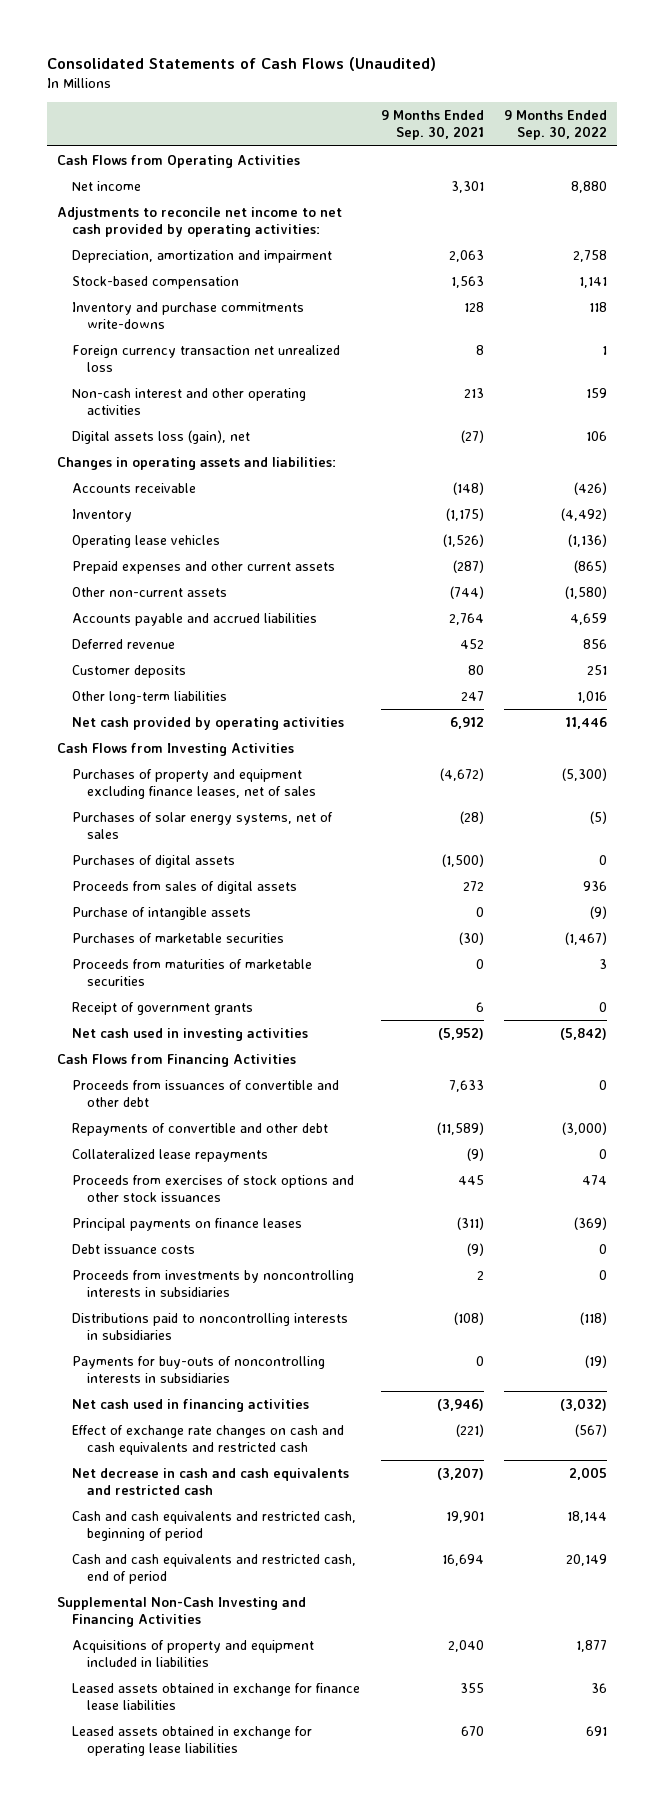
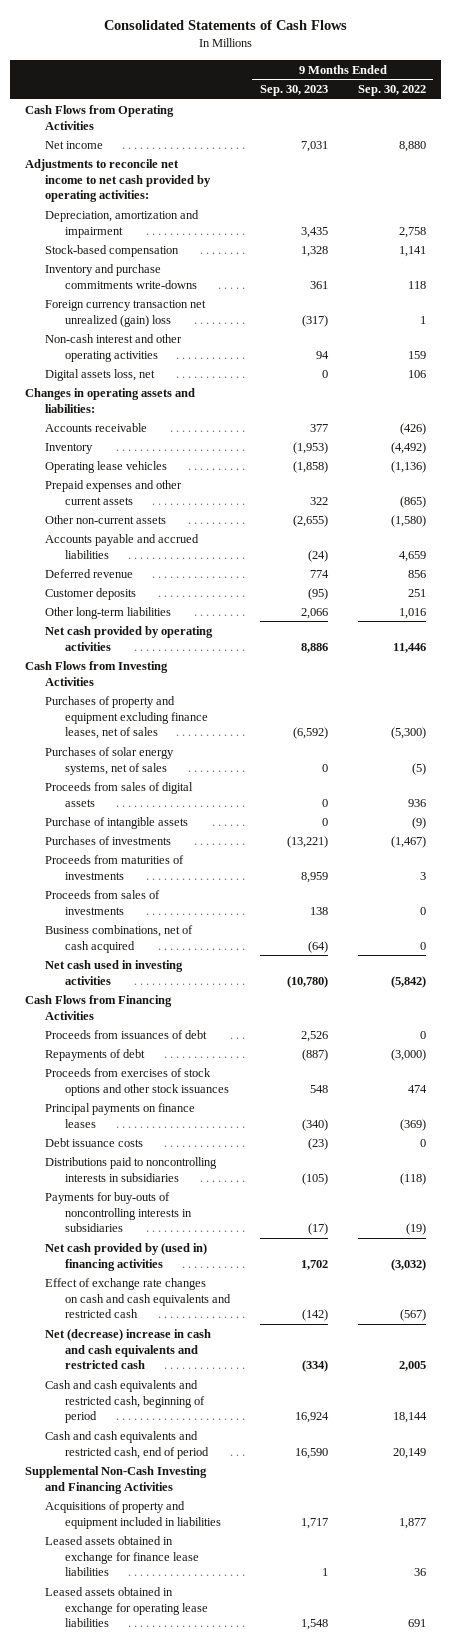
- Consolidated Statements of Cash Flows (Unaudited)
+ Consolidated Statements of Cash Flows
- | 9 Months Ended Sep. 30, 2021 | 9 Months Ended Sep. 30, 2022
+ | 9 Months Ended Sep. 30, 2023 | 9 Months Ended Sep. 30, 2022
- Foreign currency transaction net unrealized loss | 8 | 1
+ Foreign currency transaction net unrealized (gain) loss | (317) | 1
- Digital assets loss (gain), net | (27) | 106
+ Digital assets loss, net | 0 | 106
- Purchases of digital assets | (1,500) | 0
- Purchases of marketable securities | (30) | (1,467)
- Proceeds from maturities of marketable securities | 0 | 3
- Receipt of government grants | 6 | 0
+ Purchases of investments | (13,221) | (1,467)
+ Proceeds from maturities of investments | 8,959 | 3
+ Proceeds from sales of investments | 138 | 0
+ Business combinations, net of cash acquired | (64) | 0
- Proceeds from issuances of convertible and other debt | 7,633 | 0
- Repayments of convertible and other debt | (11,589) | (3,000)
- Collateralized lease repayments | (9) | 0
+ Proceeds from issuances of debt | 2,526 | 0
+ Repayments of debt | (887) | (3,000)
- Proceeds from investments by noncontrolling interests in subsidiaries | 2 | 0
- Net cash used in financing activities | (3,946) | (3,032)
+ Net cash provided by (used in) financing activities | 1,702 | (3,032)
- Net decrease in cash and cash equivalents and restricted cash | (3,207) | 2,005
+ Net (decrease) increase in cash and cash equivalents and restricted cash | (334) | 2,005

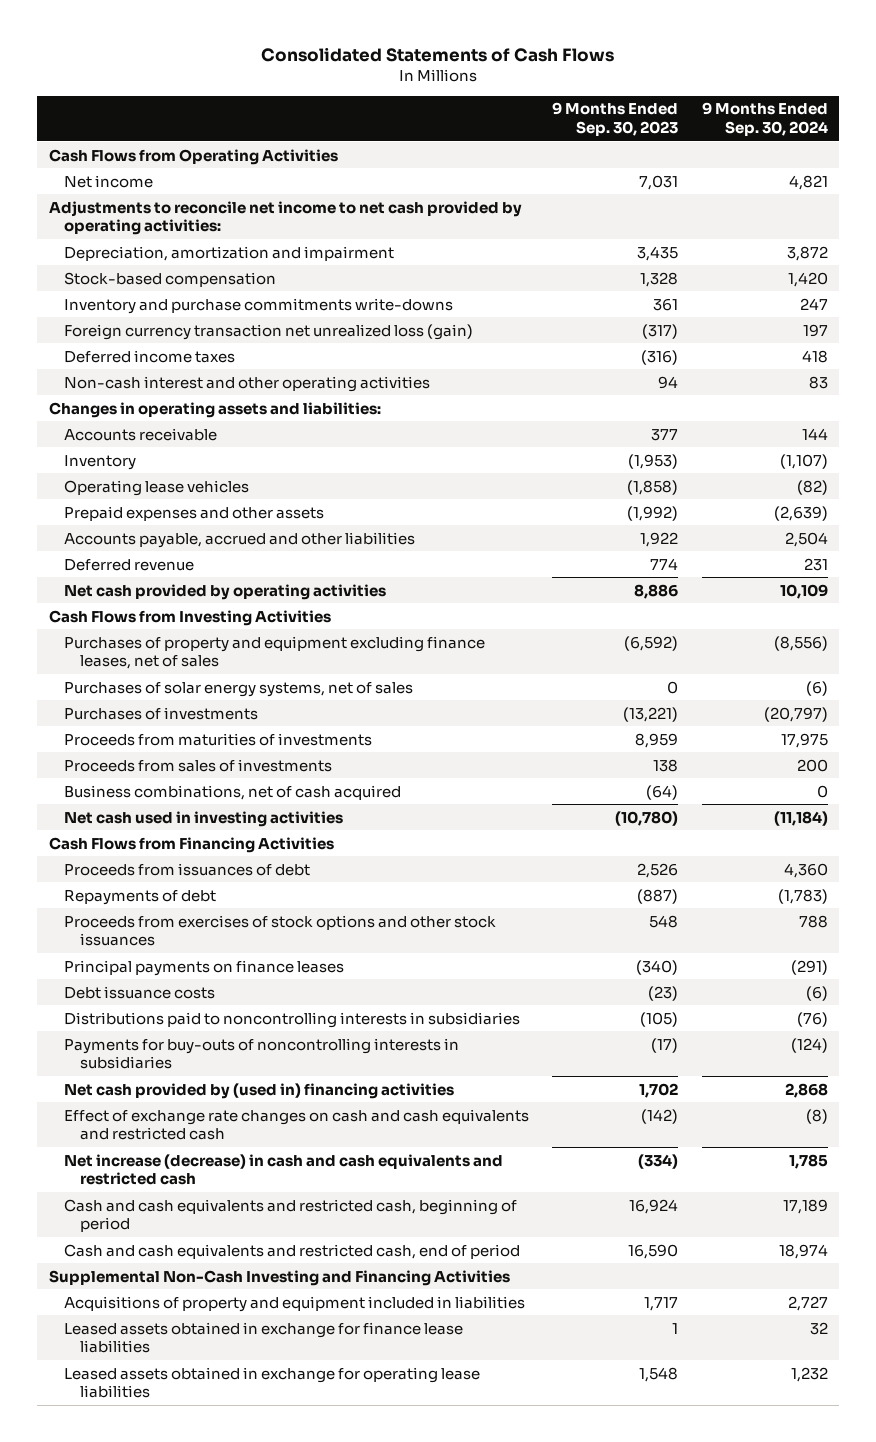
- | 9 Months Ended Sep. 30, 2023 | 9 Months Ended Sep. 30, 2022
+ | 9 Months Ended Sep. 30, 2023 | 9 Months Ended Sep. 30, 2024
- Foreign currency transaction net unrealized (gain) loss | (317) | 1
+ Foreign currency transaction net unrealized loss (gain) | (317) | 197
+ Deferred income taxes | (316) | 418
- Digital assets loss, net | 0 | 106
- Prepaid expenses and other current assets | 322 | (865)
- Other non-current assets | (2,655) | (1,580)
- Accounts payable and accrued liabilities | (24) | 4,659
+ Prepaid expenses and other assets | (1,992) | (2,639)
+ Accounts payable, accrued and other liabilities | 1,922 | 2,504
- Customer deposits | (95) | 251
- Other long-term liabilities | 2,066 | 1,016
- Proceeds from sales of digital assets | 0 | 936
- Purchase of intangible assets | 0 | (9)
- Net (decrease) increase in cash and cash equivalents and restricted cash | (334) | 2,005
+ Net increase (decrease) in cash and cash equivalents and restricted cash | (334) | 1,785

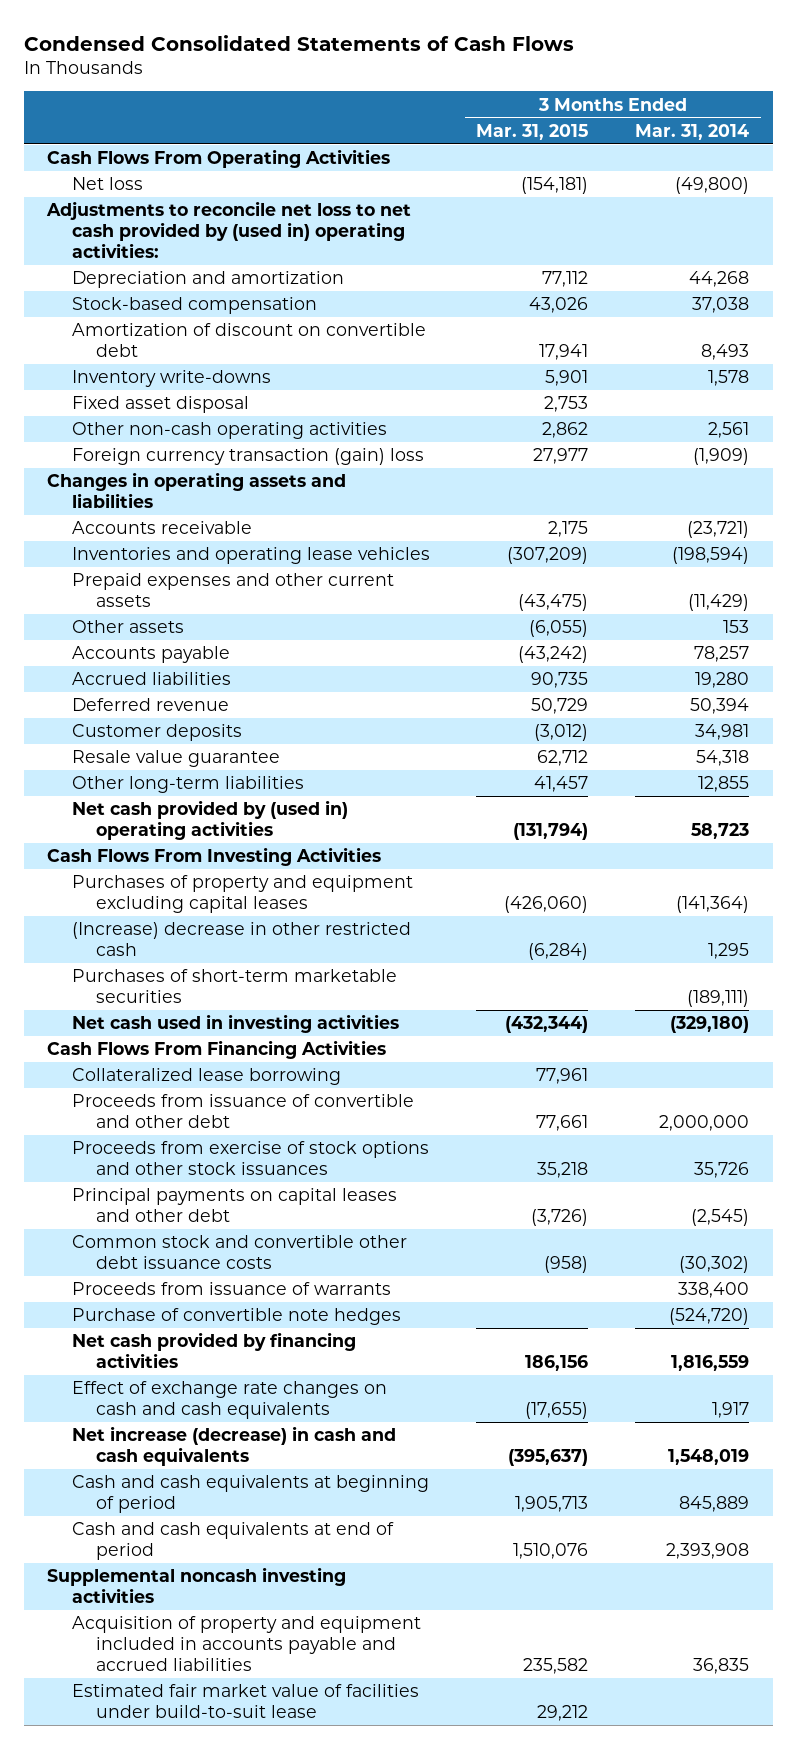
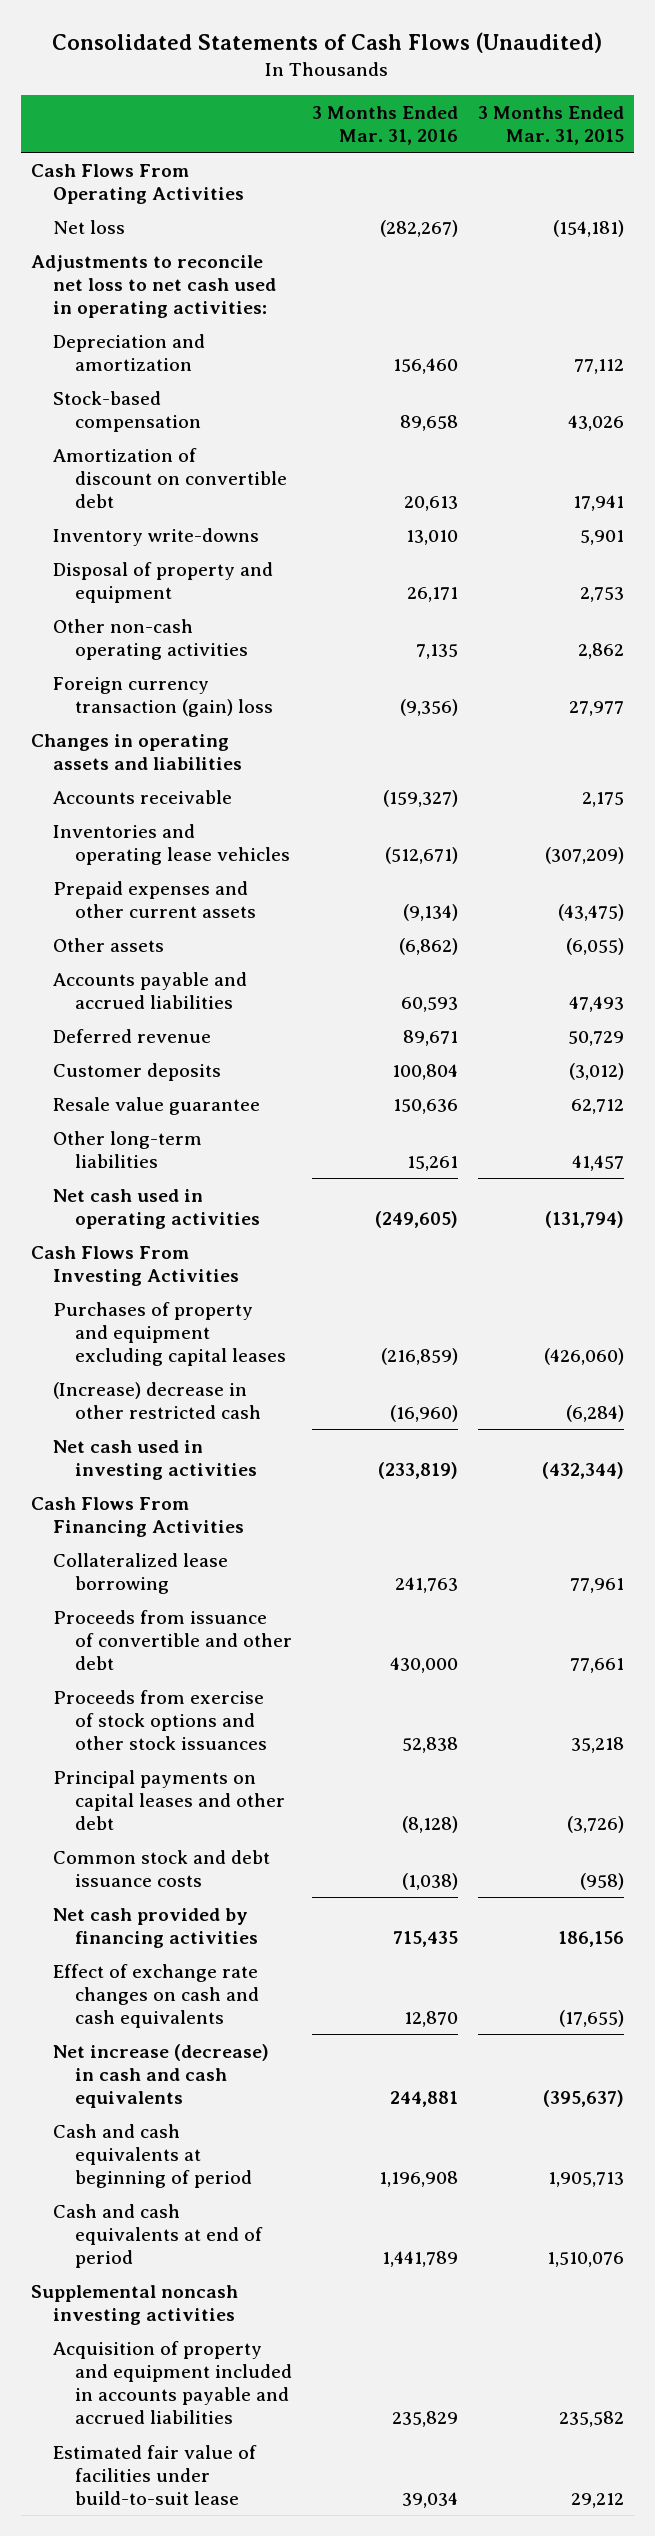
- Condensed Consolidated Statements of Cash Flows
+ Consolidated Statements of Cash Flows (Unaudited)
- | 3 Months Ended Mar. 31, 2015 | 3 Months Ended Mar. 31, 2014
+ | 3 Months Ended Mar. 31, 2016 | 3 Months Ended Mar. 31, 2015
- Adjustments to reconcile net loss to net cash provided by (used in) operating activities:
+ Adjustments to reconcile net loss to net cash used in operating activities:
- Fixed asset disposal | 2,753 |
+ Disposal of property and equipment | 26,171 | 2,753
- Accounts payable | (43,242) | 78,257
- Accrued liabilities | 90,735 | 19,280
+ Accounts payable and accrued liabilities | 60,593 | 47,493
- Net cash provided by (used in) operating activities | (131,794) | 58,723
+ Net cash used in operating activities | (249,605) | (131,794)
- Purchases of short-term marketable securities | | (189,111)
- Common stock and convertible other debt issuance costs | (958) | (30,302)
- Proceeds from issuance of warrants | | 338,400
- Purchase of convertible note hedges | | (524,720)
+ Common stock and debt issuance costs | (1,038) | (958)
- Estimated fair market value of facilities under build-to-suit lease | 29,212 |
+ Estimated fair value of facilities under build-to-suit lease | 39,034 | 29,212

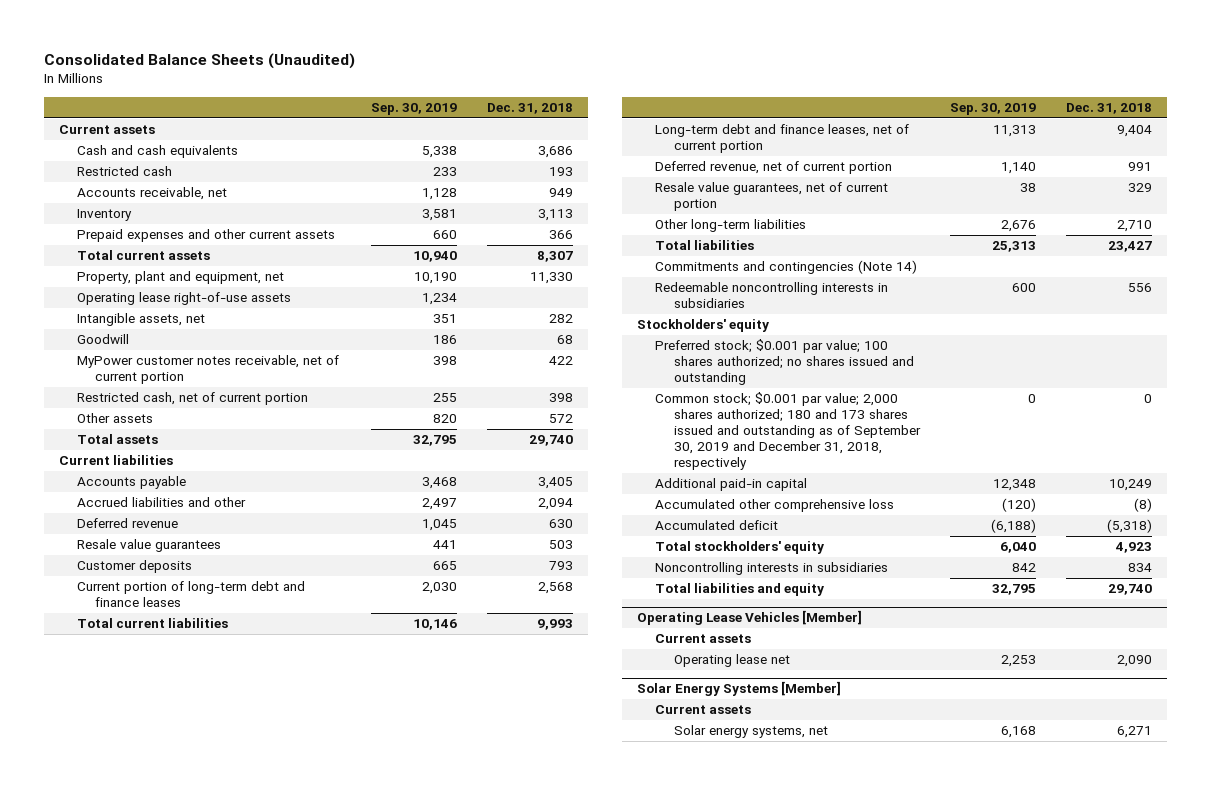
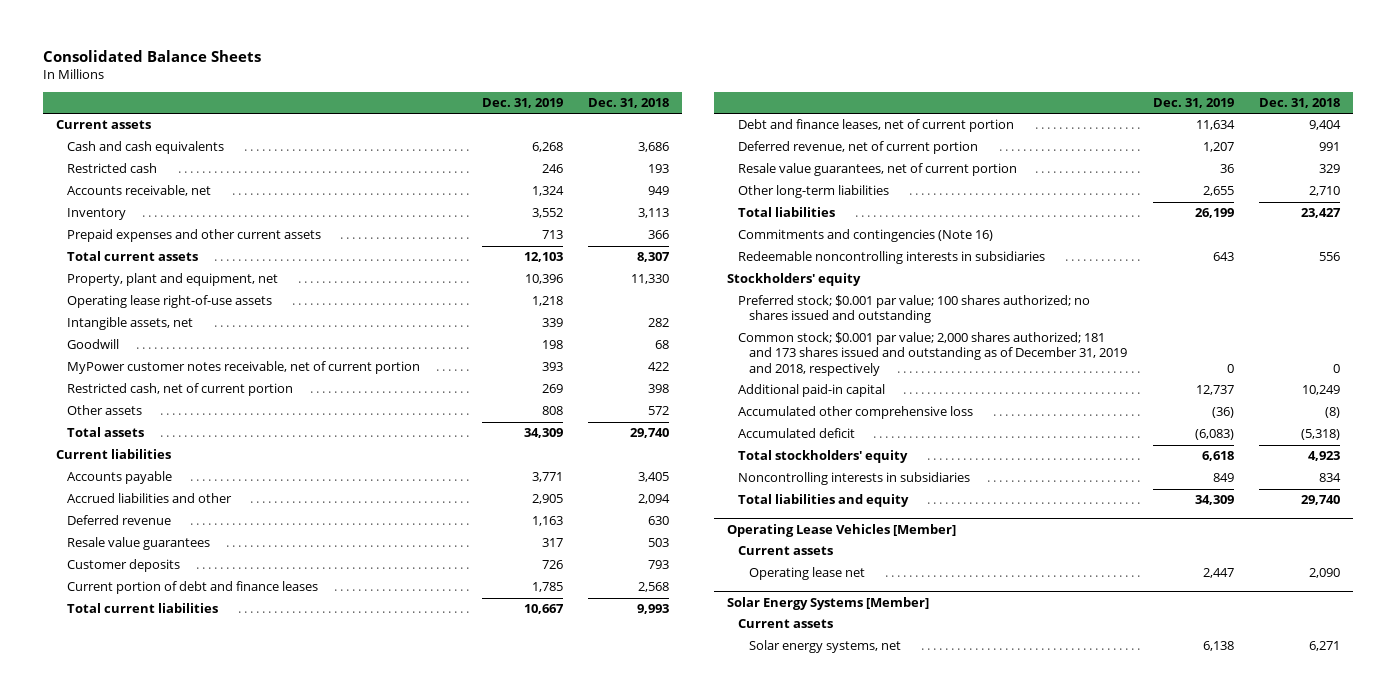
- Consolidated Balance Sheets (Unaudited)
+ Consolidated Balance Sheets
- | Sep. 30, 2019 | Dec. 31, 2018
+ | Dec. 31, 2019 | Dec. 31, 2018
- Current portion of long-term debt and finance leases | 2,030 | 2,568
+ Current portion of debt and finance leases | 1,785 | 2,568
- Long-term debt and finance leases, net of current portion | 11,313 | 9,404
+ Debt and finance leases, net of current portion | 11,634 | 9,404
- Commitments and contingencies (Note 14)
+ Commitments and contingencies (Note 16)
- Common stock; $0.001 par value; 2,000 shares authorized; 180 and 173 shares issued and outstanding as of September 30, 2019 and December 31, 2018, respectively | 0 | 0
+ Common stock; $0.001 par value; 2,000 shares authorized; 181 and 173 shares issued and outstanding as of December 31, 2019 and 2018, respectively | 0 | 0

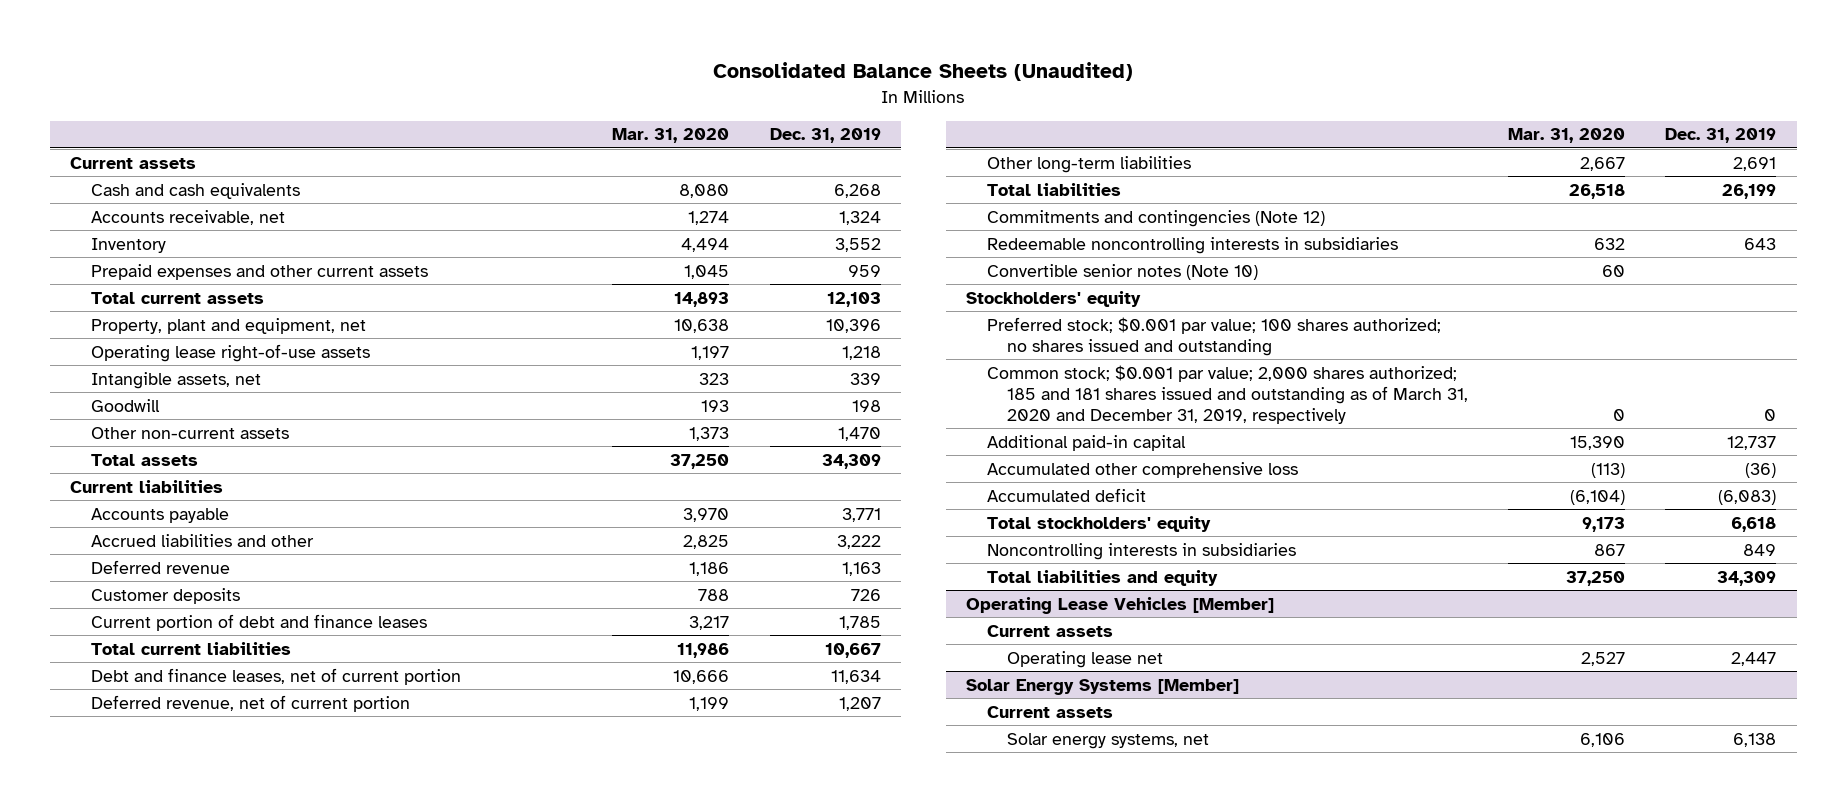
- Consolidated Balance Sheets
+ Consolidated Balance Sheets (Unaudited)
- | Dec. 31, 2019 | Dec. 31, 2018
+ | Mar. 31, 2020 | Dec. 31, 2019
- Restricted cash | 246 | 193
- Prepaid expenses and other current assets | 713 | 366
+ Prepaid expenses and other current assets | 1,045 | 959
- MyPower customer notes receivable, net of current portion | 393 | 422
- Restricted cash, net of current portion | 269 | 398
- Other assets | 808 | 572
+ Other non-current assets | 1,373 | 1,470
- Accrued liabilities and other | 2,905 | 2,094
+ Accrued liabilities and other | 2,825 | 3,222
- Resale value guarantees | 317 | 503
- Resale value guarantees, net of current portion | 36 | 329
- Other long-term liabilities | 2,655 | 2,710
+ Other long-term liabilities | 2,667 | 2,691
- Commitments and contingencies (Note 16)
+ Commitments and contingencies (Note 12)
+ Convertible senior notes (Note 10) | 60 |
- Common stock; $0.001 par value; 2,000 shares authorized; 181 and 173 shares issued and outstanding as of December 31, 2019 and 2018, respectively | 0 | 0
+ Common stock; $0.001 par value; 2,000 shares authorized; 185 and 181 shares issued and outstanding as of March 31, 2020 and December 31, 2019, respectively | 0 | 0

